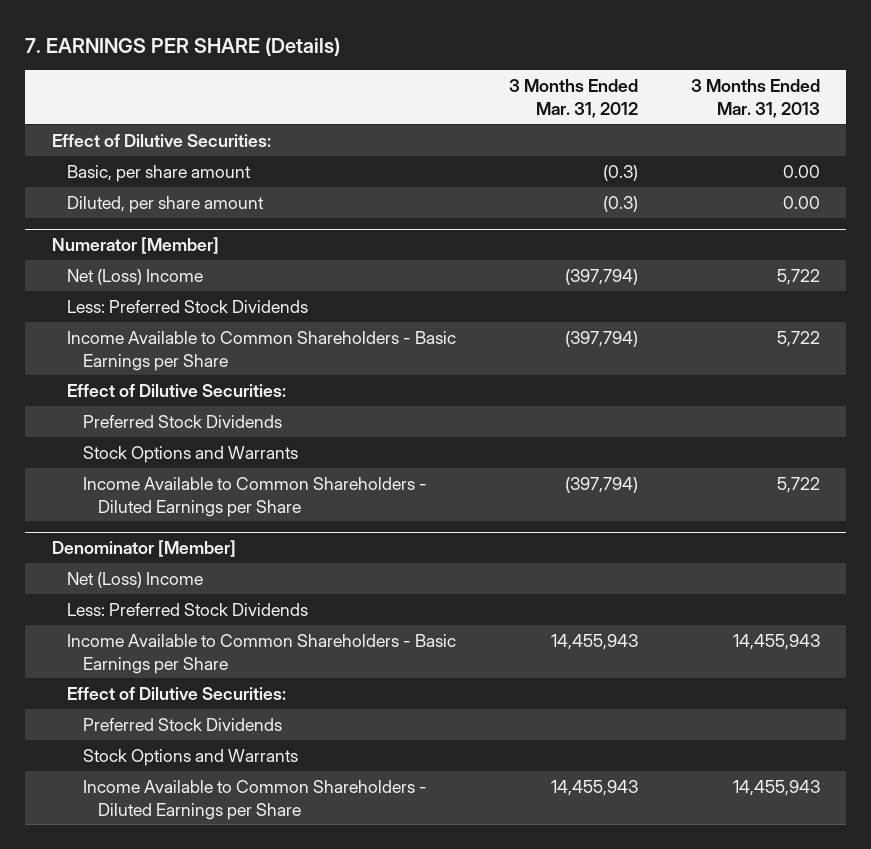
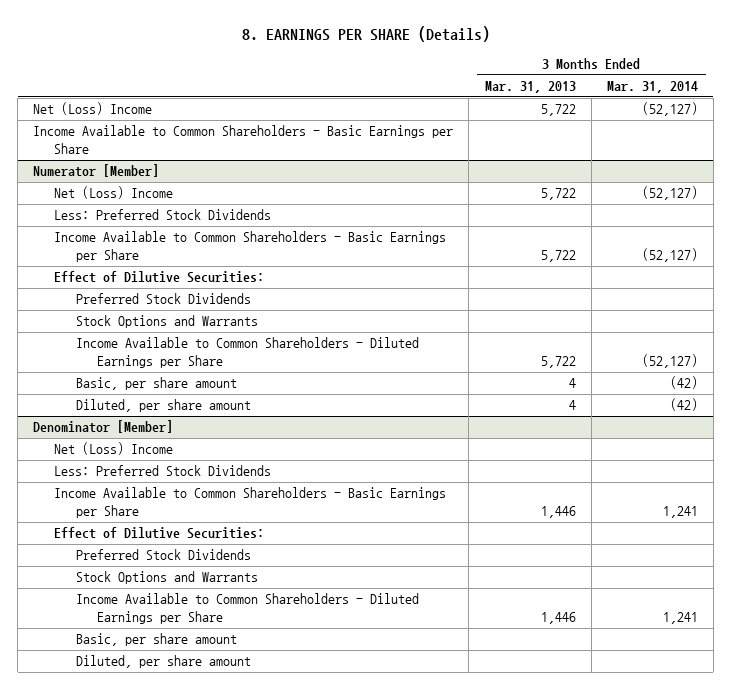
- 7. EARNINGS PER SHARE (Details)
+ 8. EARNINGS PER SHARE (Details)
- | 3 Months Ended Mar. 31, 2012 | 3 Months Ended Mar. 31, 2013
+ | 3 Months Ended Mar. 31, 2013 | 3 Months Ended Mar. 31, 2014
- Effect of Dilutive Securities:
- Basic, per share amount | (0.3) | 0.00
- Diluted, per share amount | (0.3) | 0.00
+ Net (Loss) Income | 5,722 | (52,127)
+ Income Available to Common Shareholders - Basic Earnings per Share
@ Numerator [Member]
+ Basic, per share amount | 4 | (42)
+ Diluted, per share amount | 4 | (42)
@ Denominator [Member]
- Income Available to Common Shareholders - Basic Earnings per Share | 14,455,943 | 14,455,943
+ Income Available to Common Shareholders - Basic Earnings per Share | 1,446 | 1,241
- Income Available to Common Shareholders - Diluted Earnings per Share | 14,455,943 | 14,455,943
+ Income Available to Common Shareholders - Diluted Earnings per Share | 1,446 | 1,241
+ Basic, per share amount
+ Diluted, per share amount

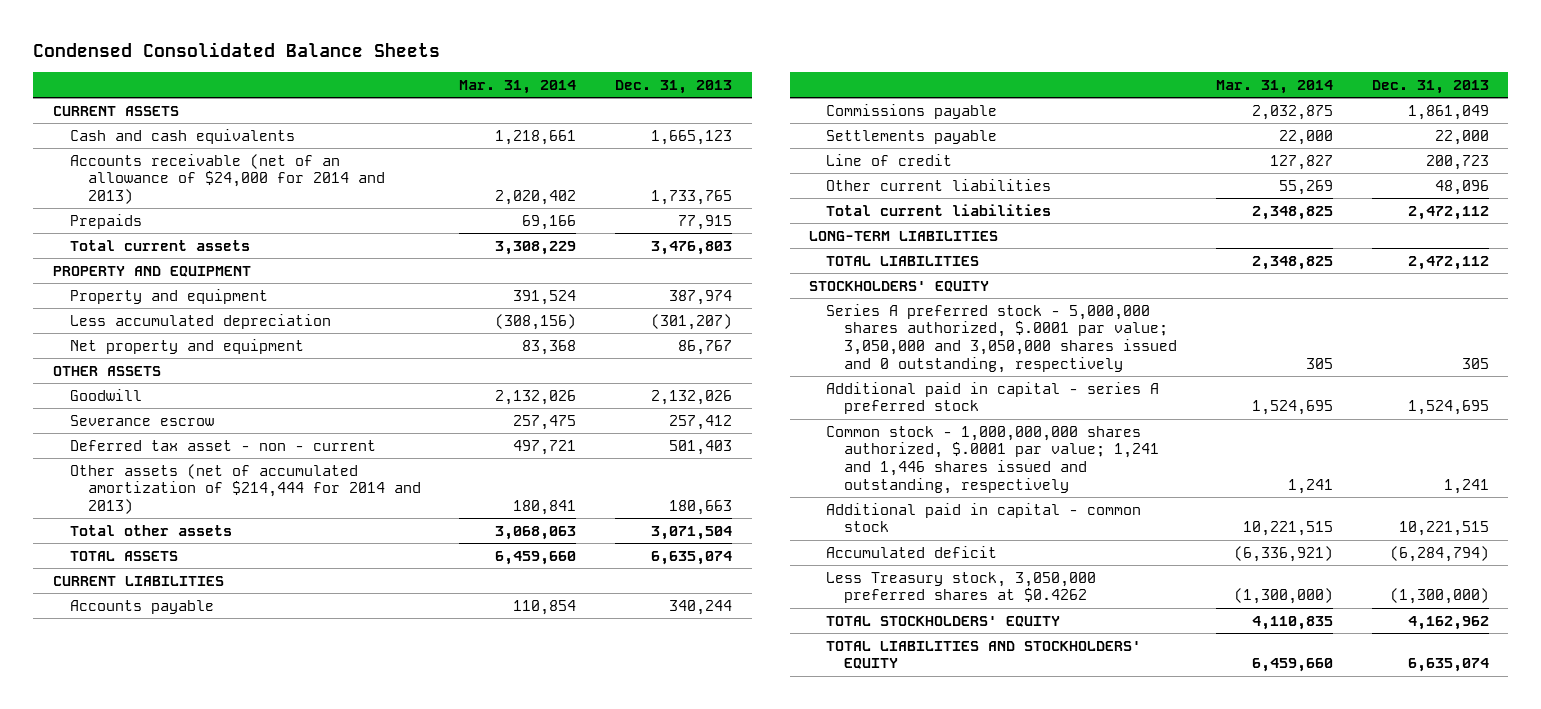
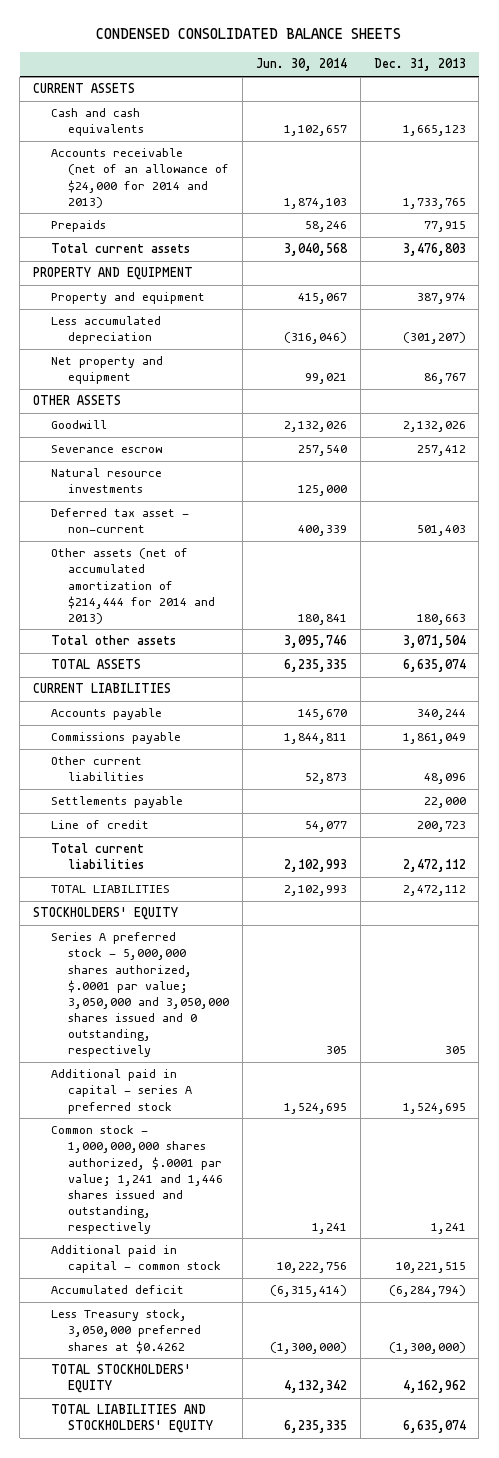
- Condensed Consolidated Balance Sheets
+ CONDENSED CONSOLIDATED BALANCE SHEETS
- | Mar. 31, 2014 | Dec. 31, 2013
+ | Jun. 30, 2014 | Dec. 31, 2013
- Deferred tax asset - non - current | 497,721 | 501,403
+ Natural resource investments | 125,000 |
+ Deferred tax asset - non-current | 400,339 | 501,403
moved up: Other current liabilities | 52,873 | 48,096
- LONG-TERM LIABILITIES

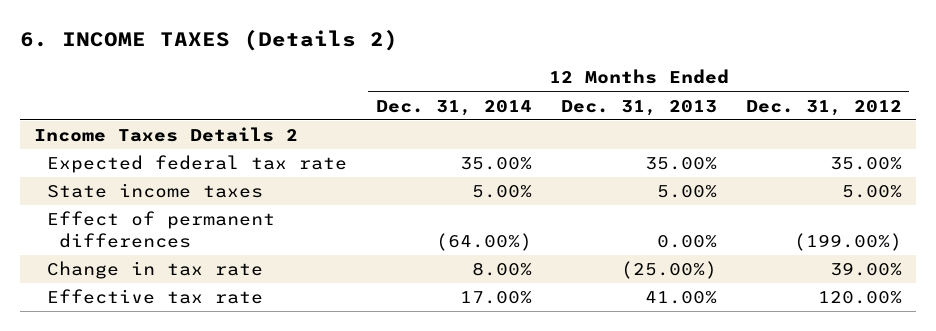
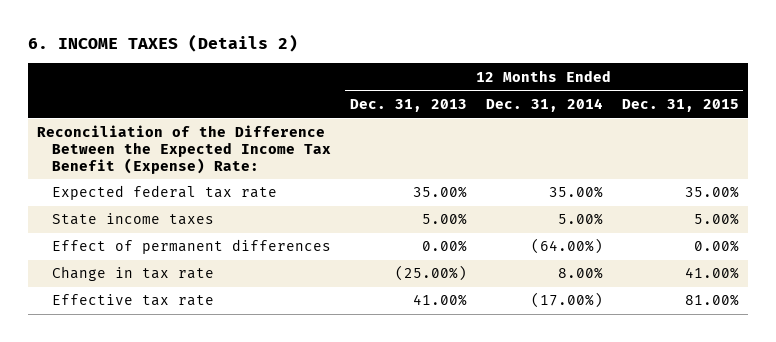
- | 12 Months Ended Dec. 31, 2014 | 12 Months Ended Dec. 31, 2013 | 12 Months Ended Dec. 31, 2012
+ | 12 Months Ended Dec. 31, 2013 | 12 Months Ended Dec. 31, 2014 | 12 Months Ended Dec. 31, 2015
- Income Taxes Details 2
+ Reconciliation of the Difference Between the Expected Income Tax Benefit (Expense) Rate:
- Effective tax rate | 17.00% | 41.00% | 120.00%
+ Effective tax rate | 41.00% | (17.00%) | 81.00%

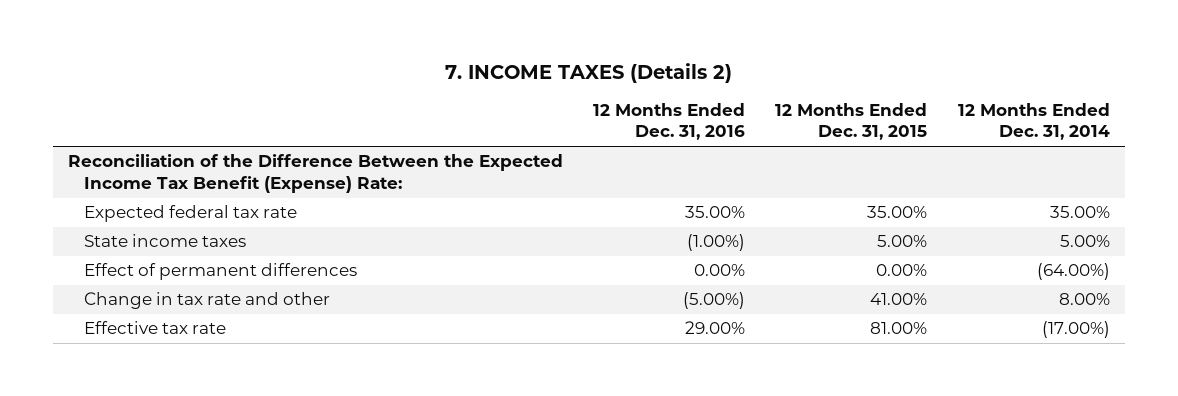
- 6. INCOME TAXES (Details 2)
+ 7. INCOME TAXES (Details 2)
- | 12 Months Ended Dec. 31, 2013 | 12 Months Ended Dec. 31, 2014 | 12 Months Ended Dec. 31, 2015
+ | 12 Months Ended Dec. 31, 2016 | 12 Months Ended Dec. 31, 2015 | 12 Months Ended Dec. 31, 2014
- Change in tax rate | (25.00%) | 8.00% | 41.00%
+ Change in tax rate and other | (5.00%) | 41.00% | 8.00%

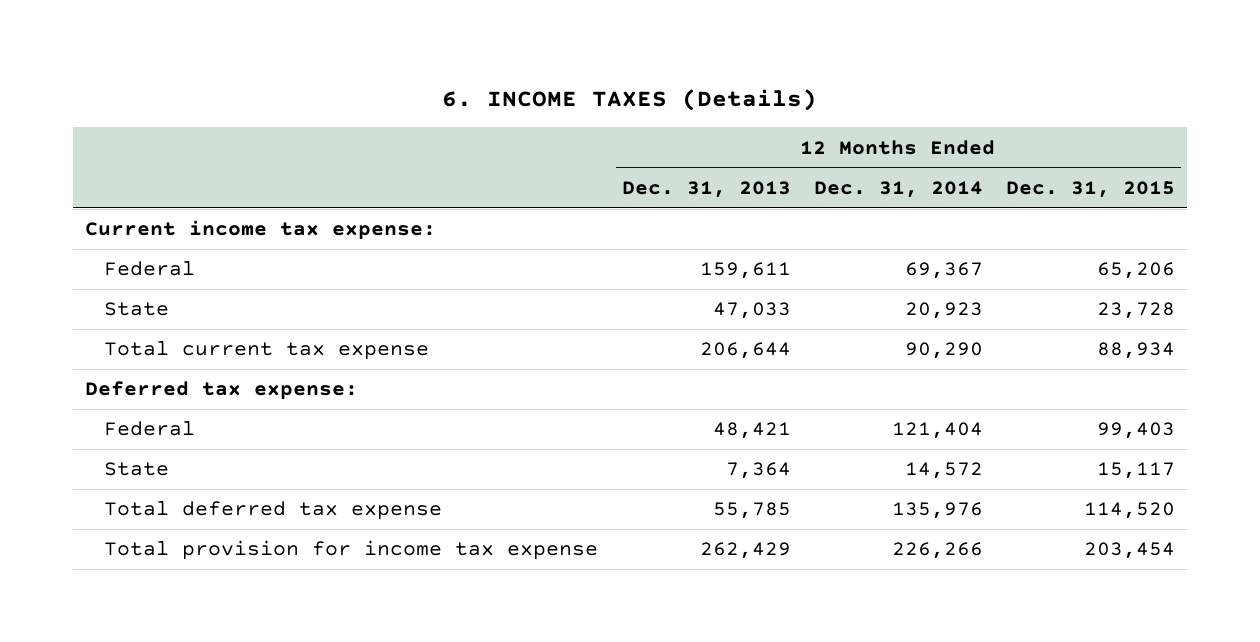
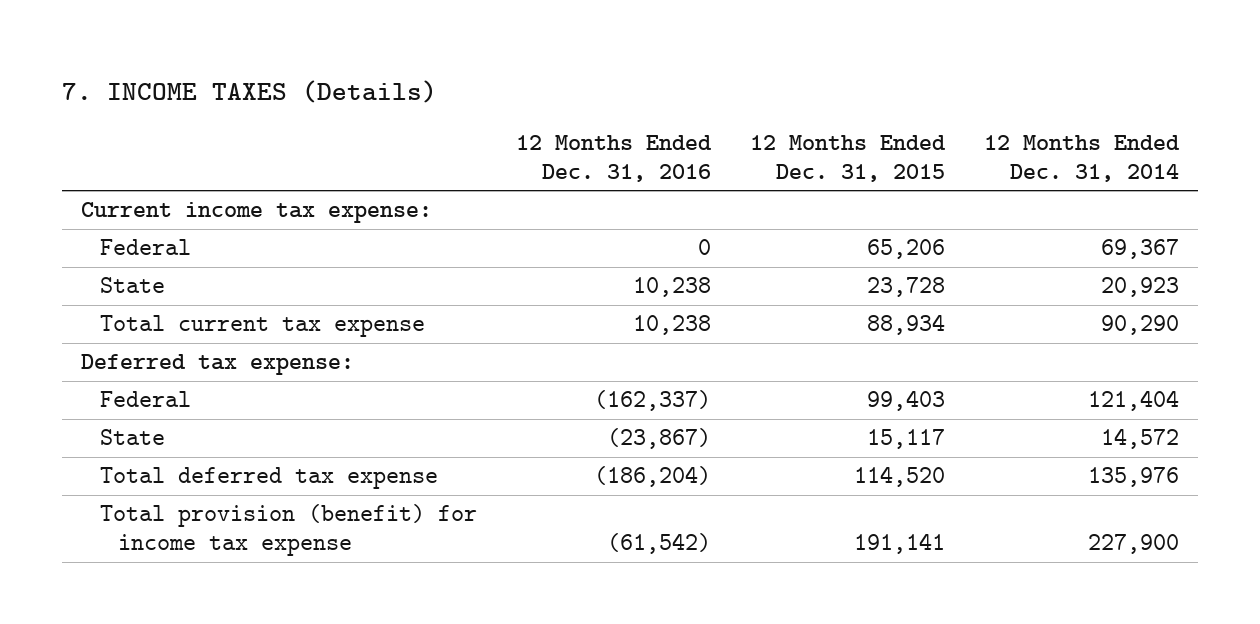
- 6. INCOME TAXES (Details)
+ 7. INCOME TAXES (Details)
- | 12 Months Ended Dec. 31, 2013 | 12 Months Ended Dec. 31, 2014 | 12 Months Ended Dec. 31, 2015
+ | 12 Months Ended Dec. 31, 2016 | 12 Months Ended Dec. 31, 2015 | 12 Months Ended Dec. 31, 2014
- Total provision for income tax expense | 262,429 | 226,266 | 203,454
+ Total provision (benefit) for income tax expense | (61,542) | 191,141 | 227,900

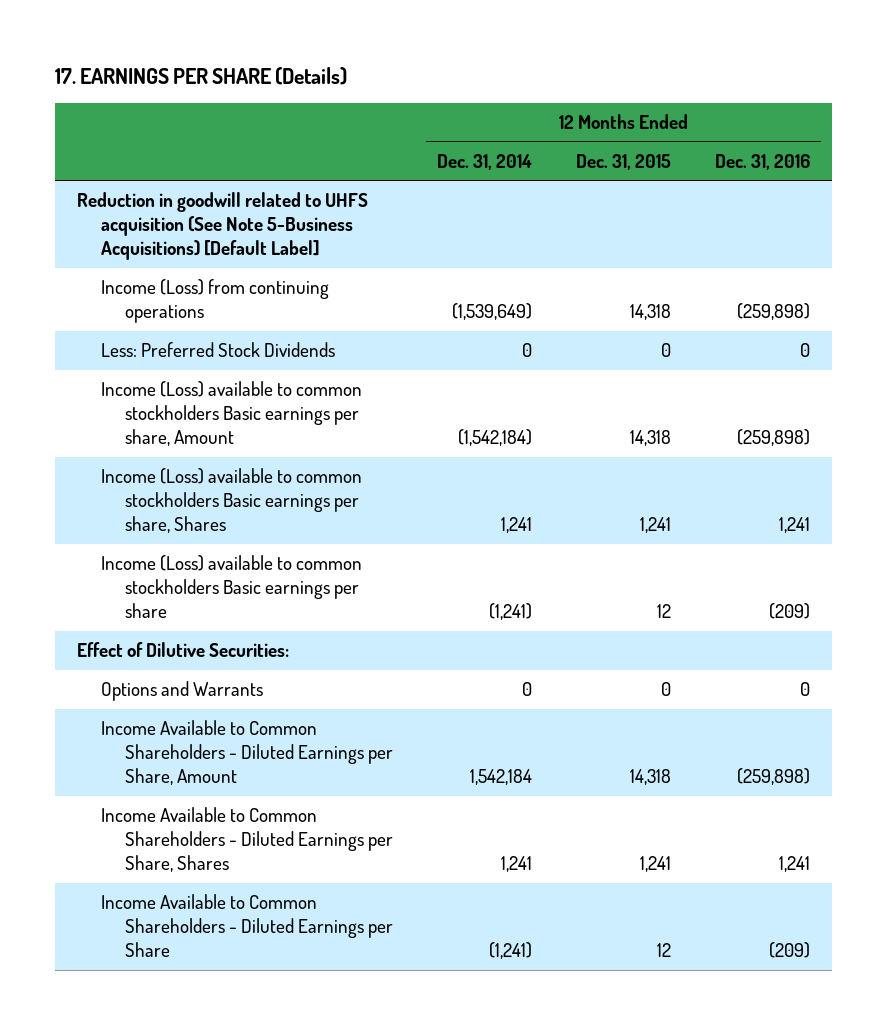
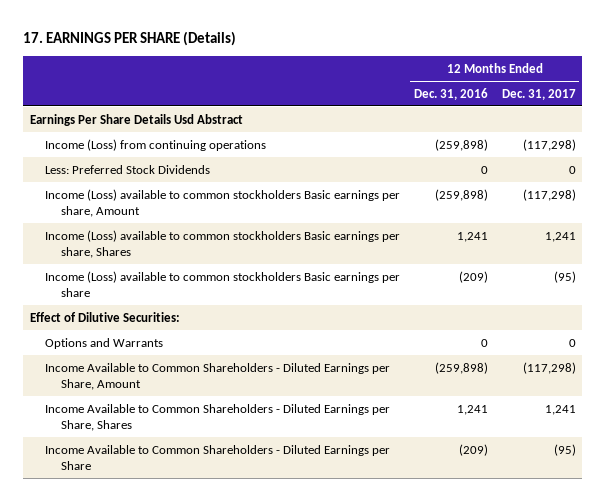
- | 12 Months Ended Dec. 31, 2014 | 12 Months Ended Dec. 31, 2015 | 12 Months Ended Dec. 31, 2016
+ | 12 Months Ended Dec. 31, 2016 | 12 Months Ended Dec. 31, 2017
- Reduction in goodwill related to UHFS acquisition (See Note 5-Business Acquisitions) [Default Label]
+ Earnings Per Share Details Usd Abstract

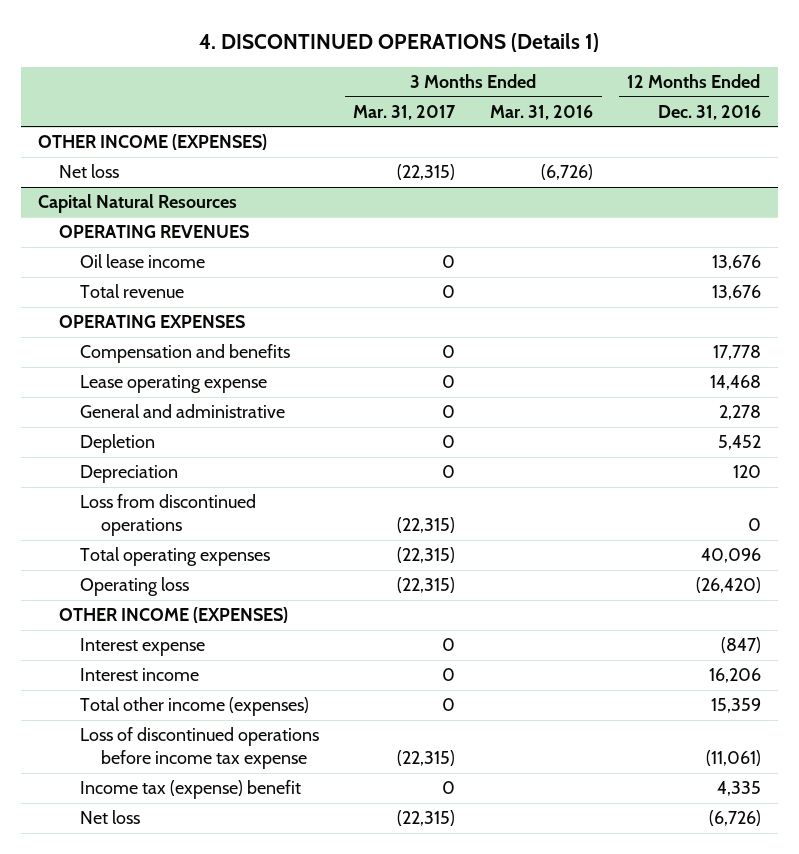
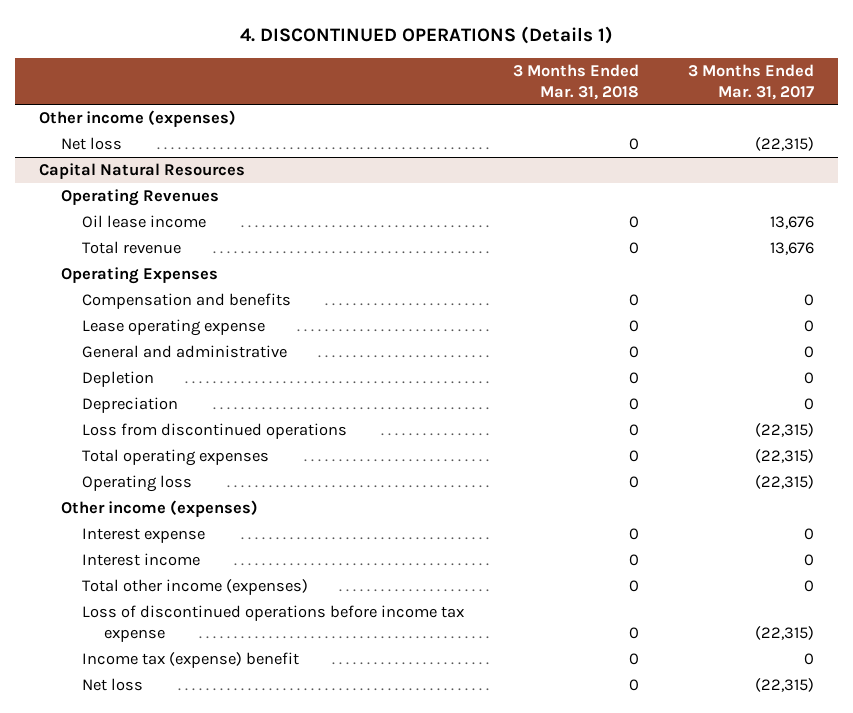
- | 3 Months Ended Mar. 31, 2017 | 3 Months Ended Mar. 31, 2016 | 12 Months Ended Dec. 31, 2016
+ | 3 Months Ended Mar. 31, 2018 | 3 Months Ended Mar. 31, 2017
- OTHER INCOME (EXPENSES)
+ Other income (expenses)
@ Capital Natural Resources
- OPERATING REVENUES
- Oil lease income | 0 | | 13,676
- Total revenue | 0 | | 13,676
- OPERATING EXPENSES
+ Operating Revenues
+ Oil lease income | 0 | 13,676
+ Total revenue | 0 | 13,676
+ Operating Expenses
- OTHER INCOME (EXPENSES)
+ Other income (expenses)

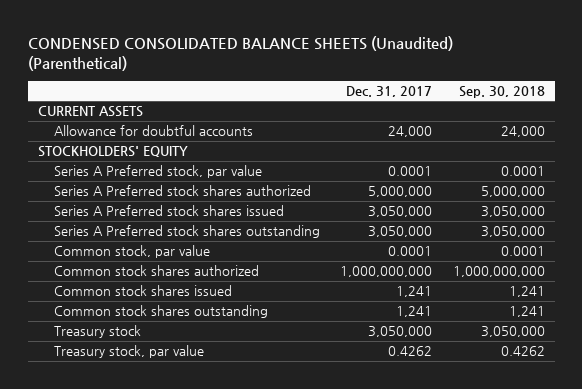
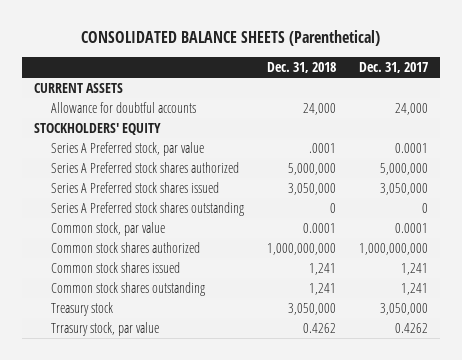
- CONDENSED CONSOLIDATED BALANCE SHEETS (Unaudited) (Parenthetical)
+ CONSOLIDATED BALANCE SHEETS (Parenthetical)
- | Dec. 31, 2017 | Sep. 30, 2018
+ | Dec. 31, 2018 | Dec. 31, 2017
- Series A Preferred stock shares outstanding | 3,050,000 | 3,050,000
+ Series A Preferred stock shares outstanding | 0 | 0
- Treasury stock, par value | 0.4262 | 0.4262
+ Trrasury stock, par value | 0.4262 | 0.4262

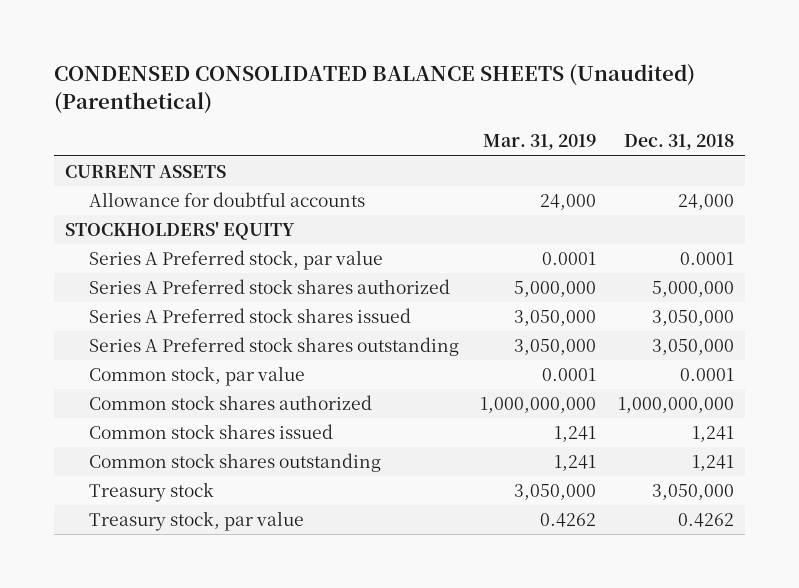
- CONSOLIDATED BALANCE SHEETS (Parenthetical)
+ CONDENSED CONSOLIDATED BALANCE SHEETS (Unaudited) (Parenthetical)
- | Dec. 31, 2018 | Dec. 31, 2017
+ | Mar. 31, 2019 | Dec. 31, 2018
- Series A Preferred stock, par value | .0001 | 0.0001
+ Series A Preferred stock, par value | 0.0001 | 0.0001
- Series A Preferred stock shares outstanding | 0 | 0
+ Series A Preferred stock shares outstanding | 3,050,000 | 3,050,000
- Trrasury stock, par value | 0.4262 | 0.4262
+ Treasury stock, par value | 0.4262 | 0.4262

